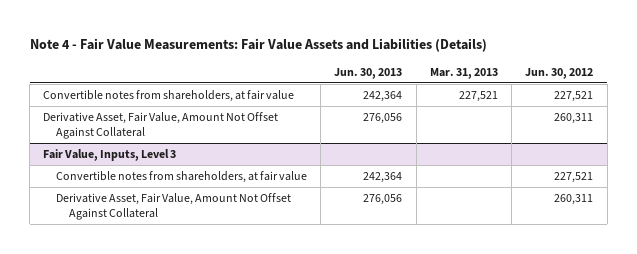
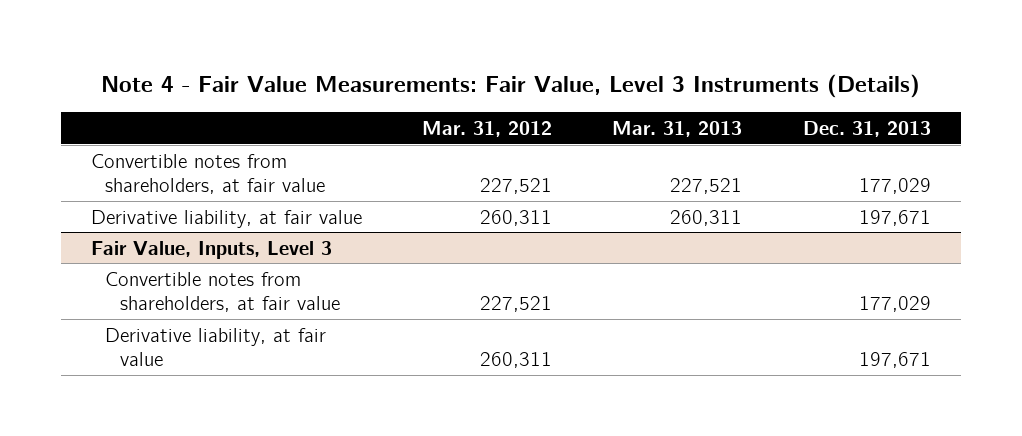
- Note 4 - Fair Value Measurements: Fair Value Assets and Liabilities (Details)
+ Note 4 - Fair Value Measurements: Fair Value, Level 3 Instruments (Details)
- | Jun. 30, 2013 | Mar. 31, 2013 | Jun. 30, 2012
+ | Mar. 31, 2012 | Mar. 31, 2013 | Dec. 31, 2013
- Derivative Asset, Fair Value, Amount Not Offset Against Collateral | 276,056 | | 260,311
+ Derivative liability, at fair value | 260,311 | 260,311 | 197,671
@ Fair Value, Inputs, Level 3
- Derivative Asset, Fair Value, Amount Not Offset Against Collateral | 276,056 | | 260,311
+ Derivative liability, at fair value | 260,311 | | 197,671

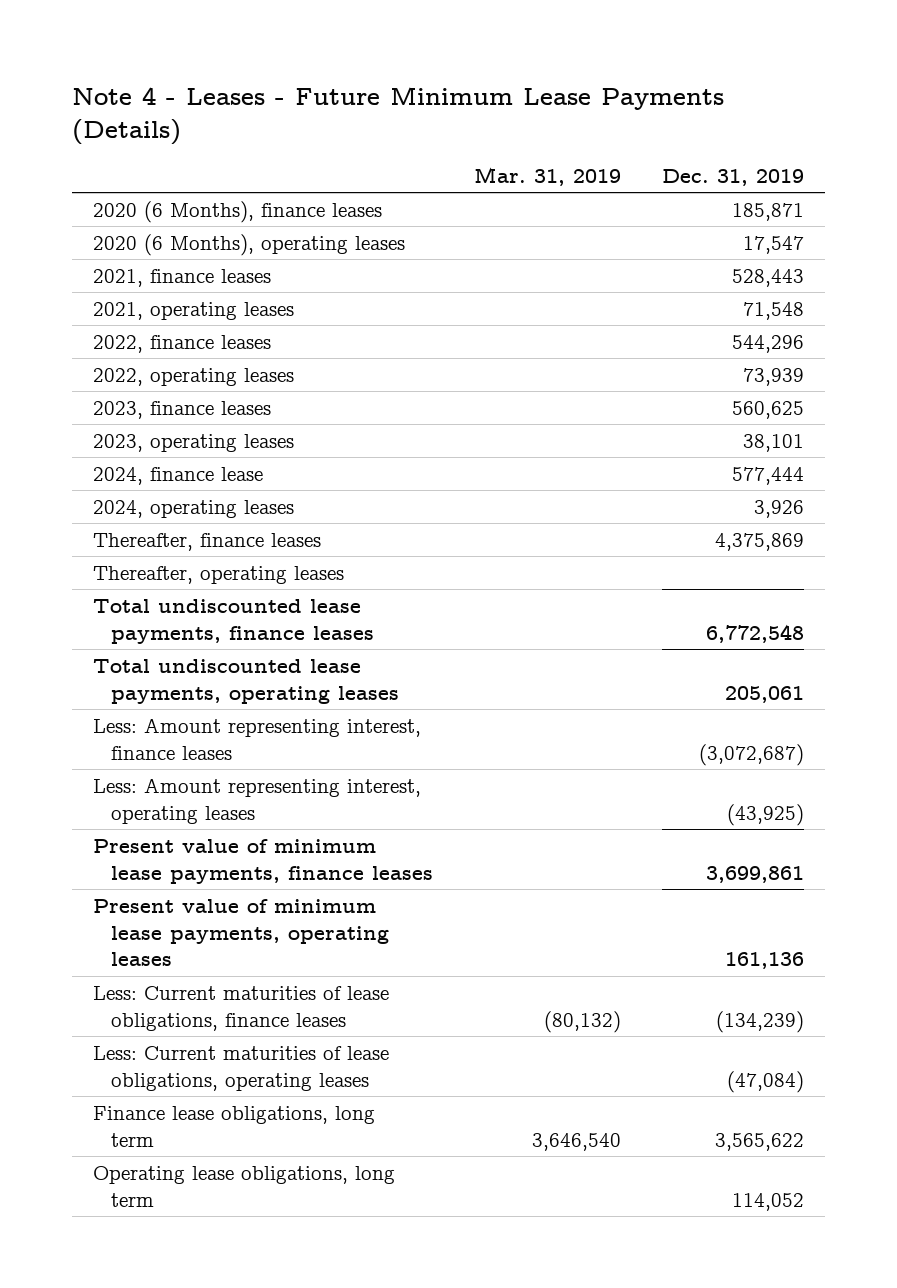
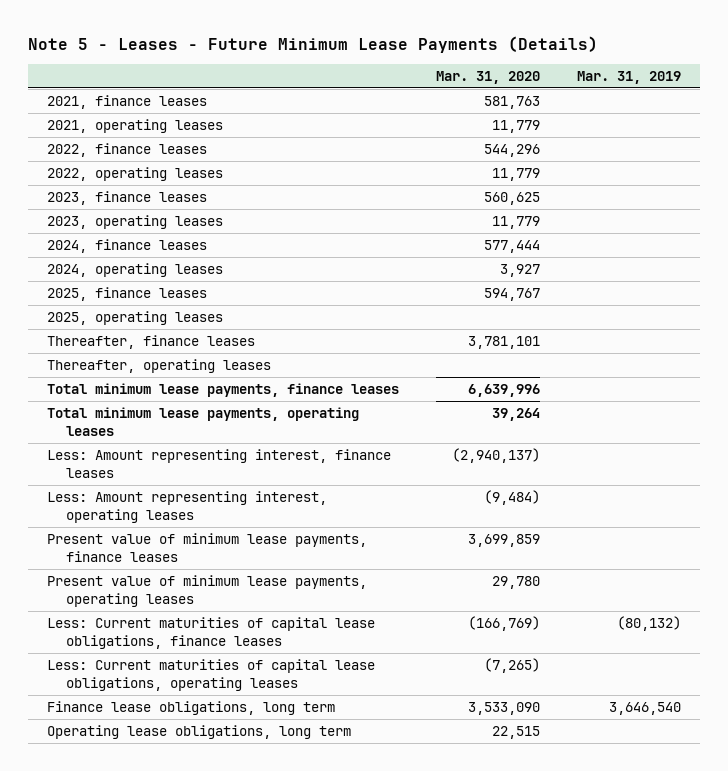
- Note 4 - Leases - Future Minimum Lease Payments (Details)
+ Note 5 - Leases - Future Minimum Lease Payments (Details)
- | Mar. 31, 2019 | Dec. 31, 2019
+ | Mar. 31, 2020 | Mar. 31, 2019
- 2020 (6 Months), finance leases | | 185,871
- 2020 (6 Months), operating leases | | 17,547
- 2024, finance lease | | 577,444
+ 2024, finance leases | 577,444 |
+ 2025, finance leases | 594,767 |
+ 2025, operating leases
- Total undiscounted lease payments, finance leases | | 6,772,548
- Total undiscounted lease payments, operating leases | | 205,061
+ Total minimum lease payments, finance leases | 6,639,996 |
+ Total minimum lease payments, operating leases | 39,264 |
- Less: Current maturities of lease obligations, finance leases | (80,132) | (134,239)
- Less: Current maturities of lease obligations, operating leases | | (47,084)
+ Less: Current maturities of capital lease obligations, finance leases | (166,769) | (80,132)
+ Less: Current maturities of capital lease obligations, operating leases | (7,265) |

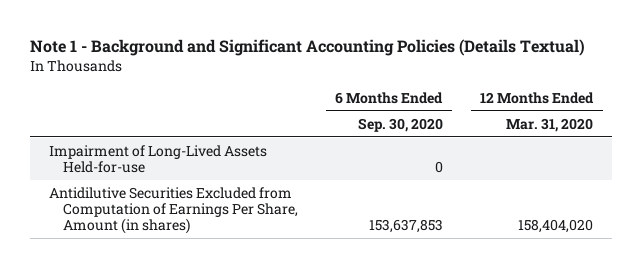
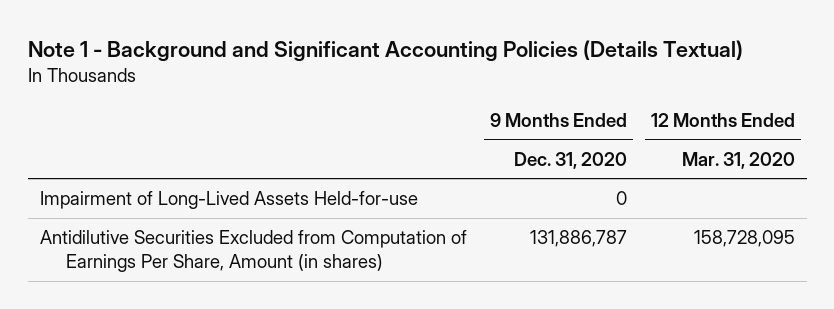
- | 6 Months Ended Sep. 30, 2020 | 12 Months Ended Mar. 31, 2020
+ | 9 Months Ended Dec. 31, 2020 | 12 Months Ended Mar. 31, 2020
- Antidilutive Securities Excluded from Computation of Earnings Per Share, Amount (in shares) | 153,637,853 | 158,404,020
+ Antidilutive Securities Excluded from Computation of Earnings Per Share, Amount (in shares) | 131,886,787 | 158,728,095

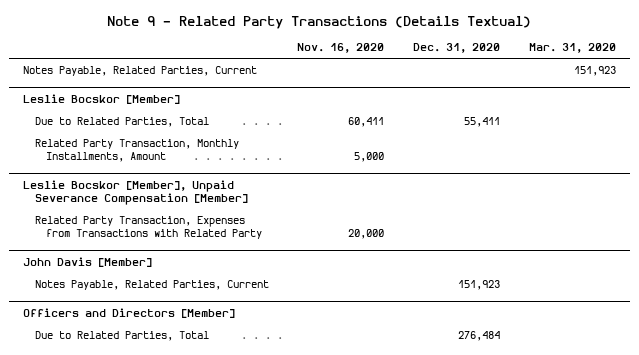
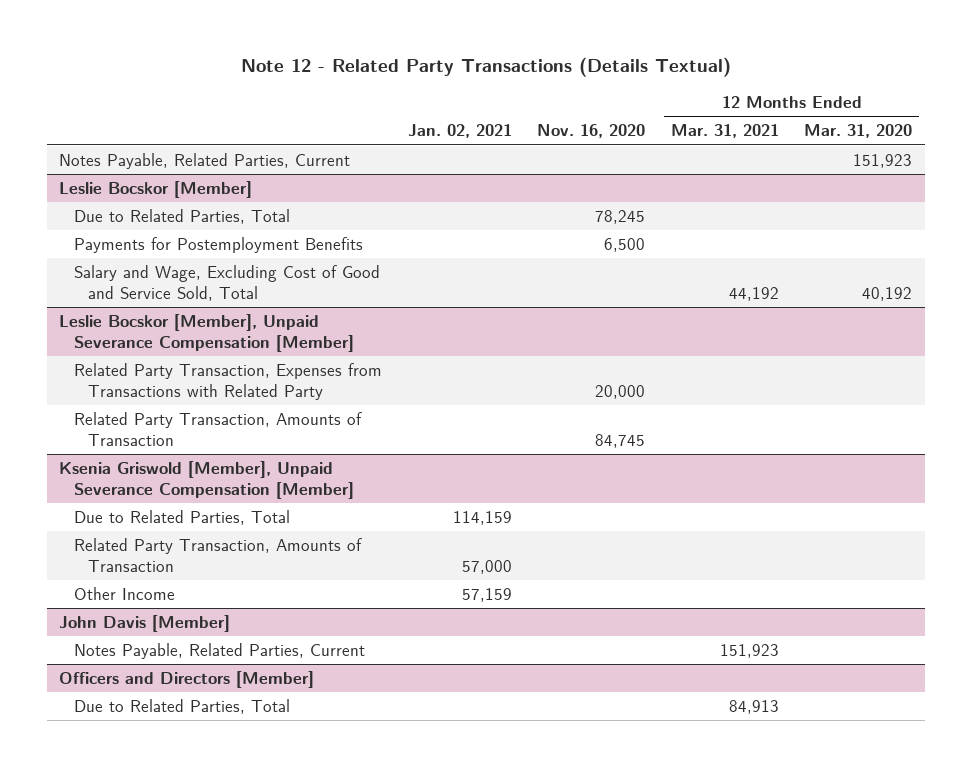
- Note 9 - Related Party Transactions (Details Textual)
+ Note 12 - Related Party Transactions (Details Textual)
- | Nov. 16, 2020 | Dec. 31, 2020 | Mar. 31, 2020
+ | Jan. 02, 2021 | Nov. 16, 2020 | 12 Months Ended Mar. 31, 2021 | 12 Months Ended Mar. 31, 2020
@ Leslie Bocskor [Member]
- Due to Related Parties, Total | 60,411 | 55,411 |
- Related Party Transaction, Monthly Installments, Amount | 5,000 | |
+ Due to Related Parties, Total | | 78,245 | |
+ Payments for Postemployment Benefits | | 6,500 | |
+ Salary and Wage, Excluding Cost of Good and Service Sold, Total | | | 44,192 | 40,192
@ Leslie Bocskor [Member], Unpaid Severance Compensation [Member]
+ Related Party Transaction, Amounts of Transaction | | 84,745 | |
+ Ksenia Griswold [Member], Unpaid Severance Compensation [Member]
+ Due to Related Parties, Total | 114,159 | | |
+ Related Party Transaction, Amounts of Transaction | 57,000 | | |
+ Other Income | 57,159 | | |

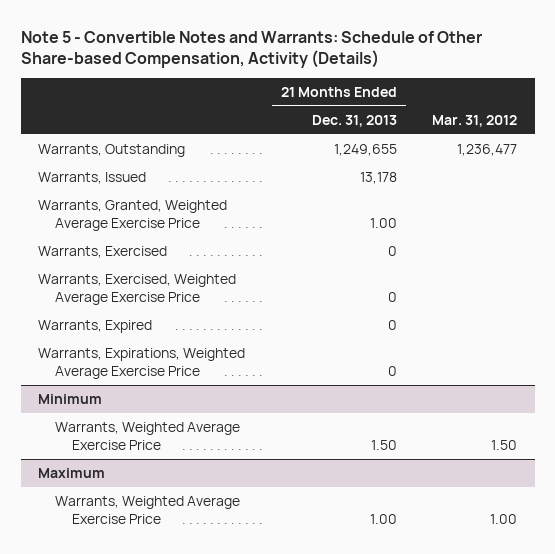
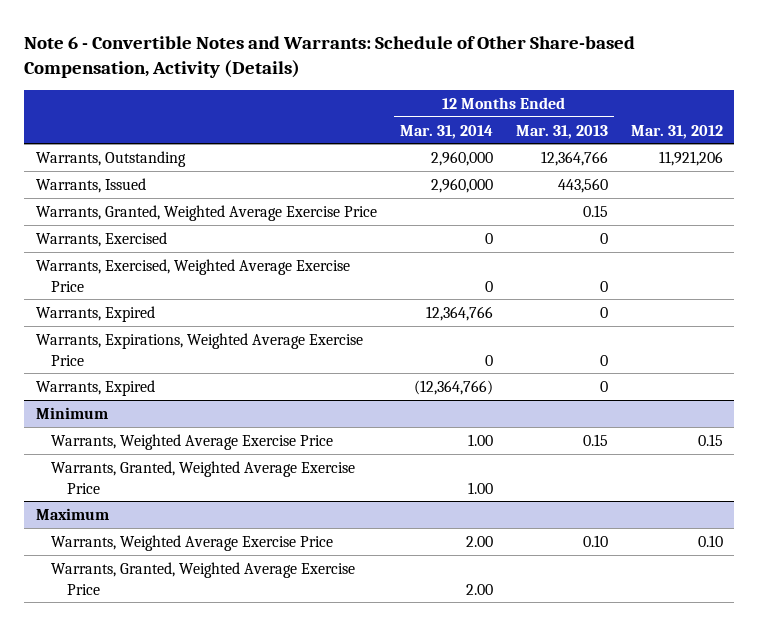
- Note 5 - Convertible Notes and Warrants: Schedule of Other Share-based Compensation, Activity (Details)
+ Note 6 - Convertible Notes and Warrants: Schedule of Other Share-based Compensation, Activity (Details)
- | 21 Months Ended Dec. 31, 2013 | Mar. 31, 2012
+ | 12 Months Ended Mar. 31, 2014 | 12 Months Ended Mar. 31, 2013 | Mar. 31, 2012
- Warrants, Outstanding | 1,249,655 | 1,236,477
+ Warrants, Outstanding | 2,960,000 | 12,364,766 | 11,921,206
+ Warrants, Expired | (12,364,766) | 0 |
@ Minimum
- Warrants, Weighted Average Exercise Price | 1.50 | 1.50
+ Warrants, Weighted Average Exercise Price | 1.00 | 0.15 | 0.15
+ Warrants, Granted, Weighted Average Exercise Price | 1.00 | |
@ Maximum
- Warrants, Weighted Average Exercise Price | 1.00 | 1.00
+ Warrants, Weighted Average Exercise Price | 2.00 | 0.10 | 0.10
+ Warrants, Granted, Weighted Average Exercise Price | 2.00 | |

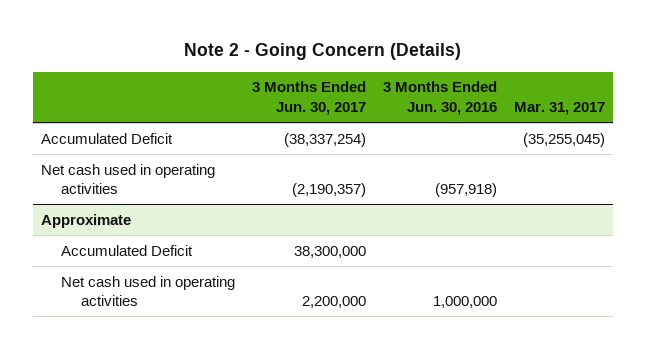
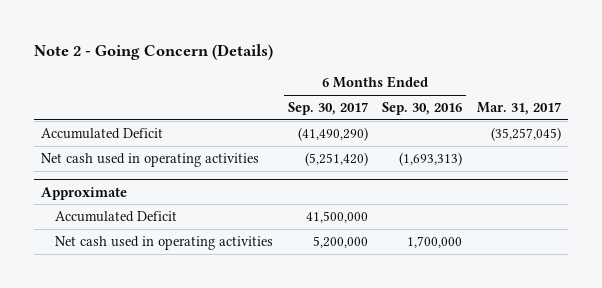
- | 3 Months Ended Jun. 30, 2017 | 3 Months Ended Jun. 30, 2016 | Mar. 31, 2017
+ | 6 Months Ended Sep. 30, 2017 | 6 Months Ended Sep. 30, 2016 | Mar. 31, 2017
- Accumulated Deficit | (38,337,254) | | (35,255,045)
+ Accumulated Deficit | (41,490,290) | | (35,257,045)

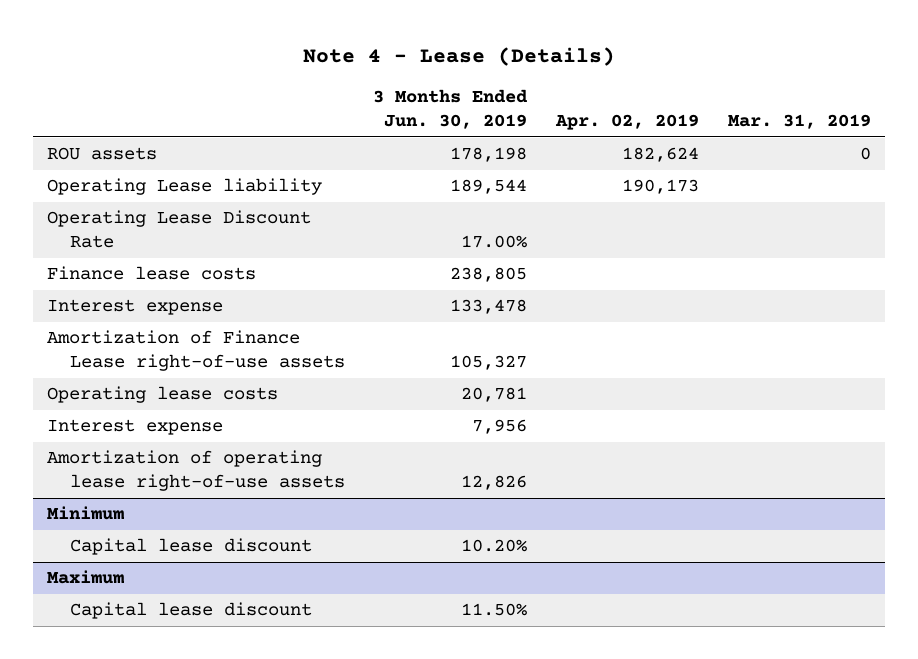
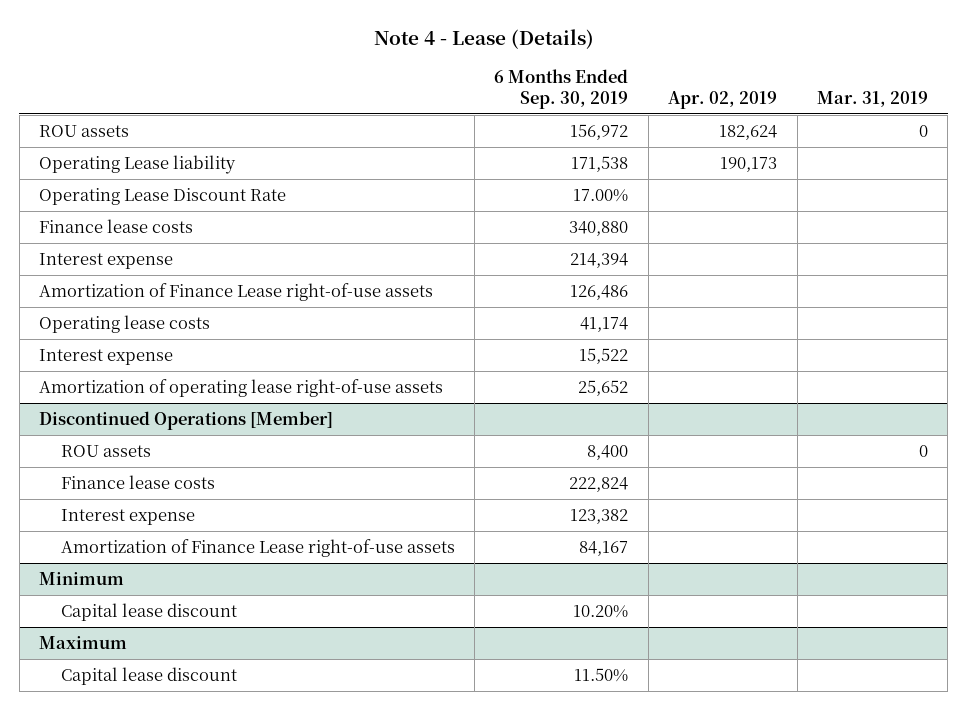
- | 3 Months Ended Jun. 30, 2019 | Apr. 02, 2019 | Mar. 31, 2019
+ | 6 Months Ended Sep. 30, 2019 | Apr. 02, 2019 | Mar. 31, 2019
+ Discontinued Operations [Member]
+ ROU assets | 8,400 | | 0
+ Finance lease costs | 222,824 | |
+ Interest expense | 123,382 | |
+ Amortization of Finance Lease right-of-use assets | 84,167 | |

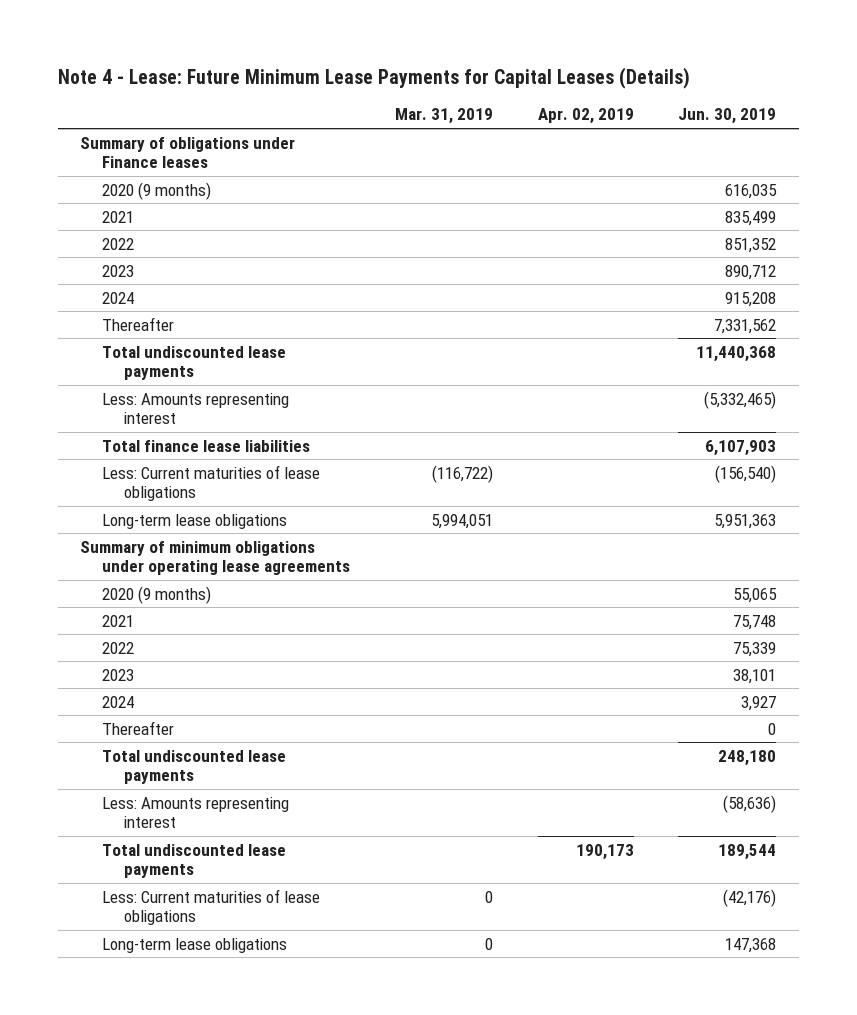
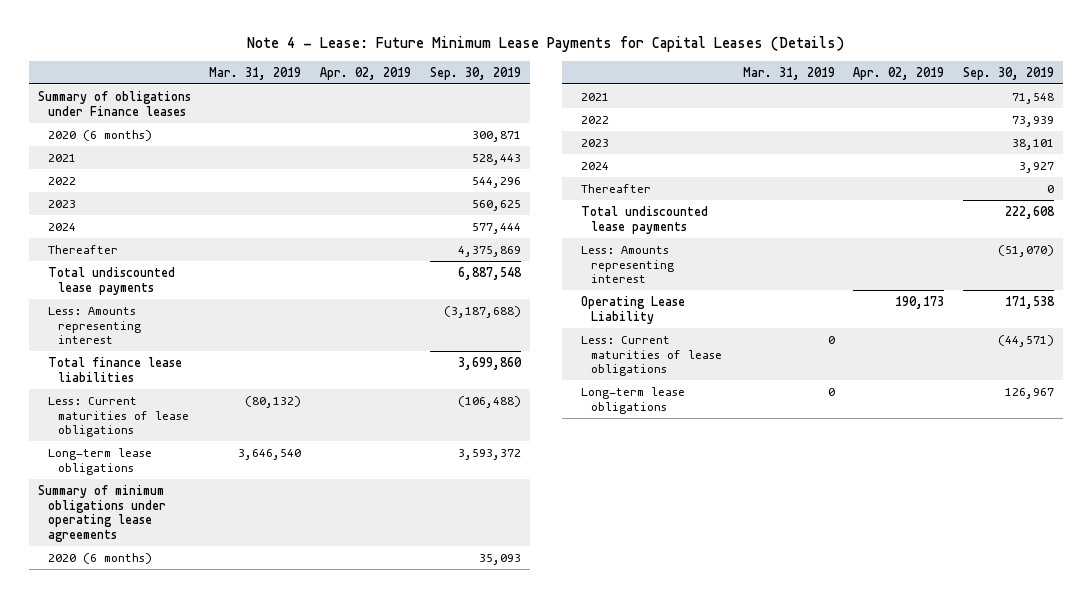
- | Mar. 31, 2019 | Apr. 02, 2019 | Jun. 30, 2019
+ | Mar. 31, 2019 | Apr. 02, 2019 | Sep. 30, 2019
- 2020 (9 months) | | | 616,035
+ 2020 (6 months) | | | 300,871
- Less: Current maturities of lease obligations | (116,722) | | (156,540)
- Long-term lease obligations | 5,994,051 | | 5,951,363
+ Less: Current maturities of lease obligations | (80,132) | | (106,488)
+ Long-term lease obligations | 3,646,540 | | 3,593,372
- 2020 (9 months) | | | 55,065
+ 2020 (6 months) | | | 35,093
- Total undiscounted lease payments | | 190,173 | 189,544
+ Operating Lease Liability | | 190,173 | 171,538

